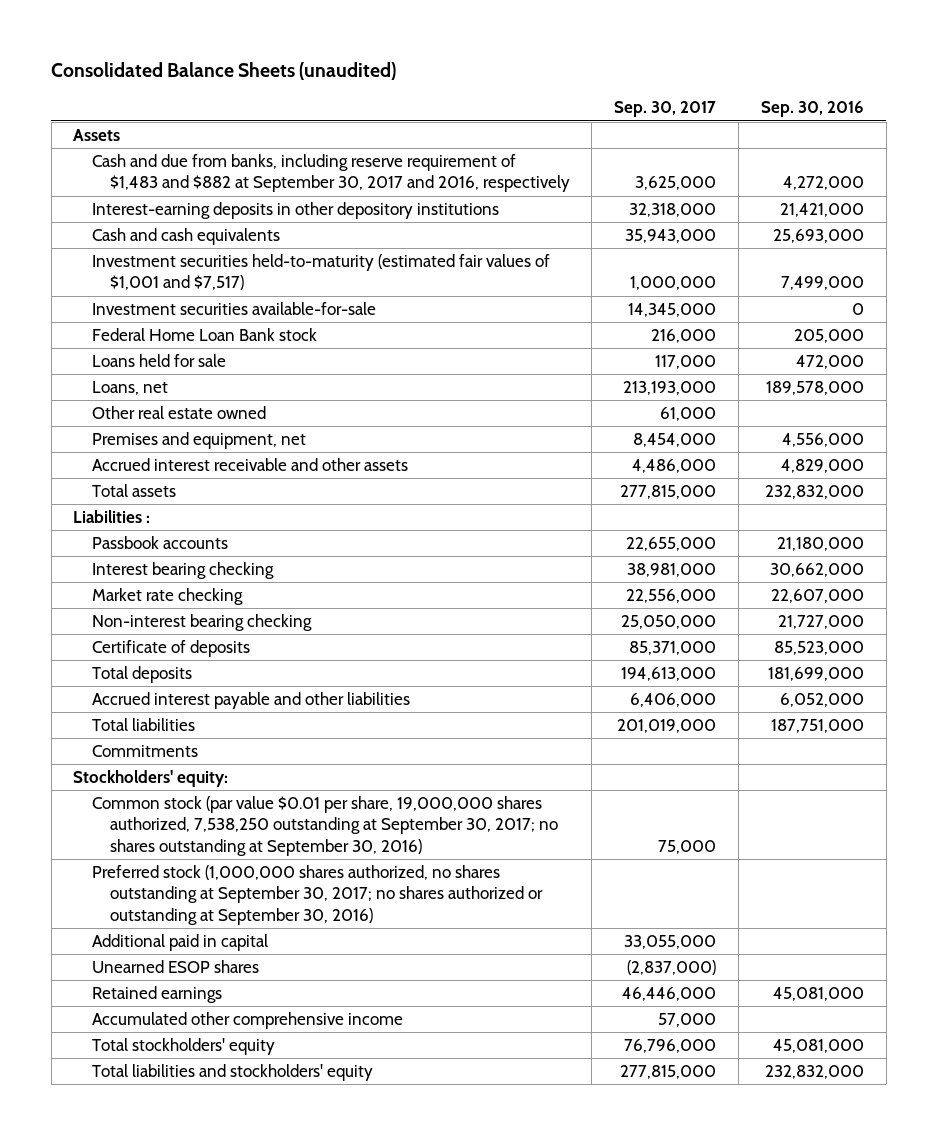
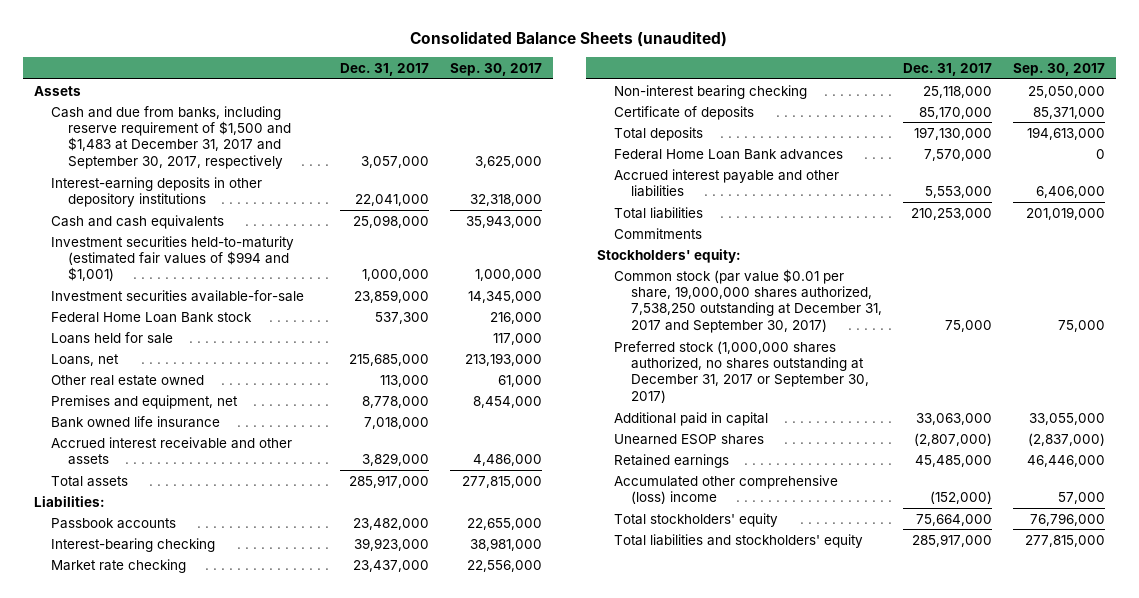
- | Sep. 30, 2017 | Sep. 30, 2016
+ | Dec. 31, 2017 | Sep. 30, 2017
- Cash and due from banks, including reserve requirement of $1,483 and $882 at September 30, 2017 and 2016, respectively | 3,625,000 | 4,272,000
+ Cash and due from banks, including reserve requirement of $1,500 and $1,483 at December 31, 2017 and September 30, 2017, respectively | 3,057,000 | 3,625,000
- Investment securities held-to-maturity (estimated fair values of $1,001 and $7,517) | 1,000,000 | 7,499,000
+ Investment securities held-to-maturity (estimated fair values of $994 and $1,001) | 1,000,000 | 1,000,000
+ Bank owned life insurance | 7,018,000 |
- Liabilities :
+ Liabilities:
- Interest bearing checking | 38,981,000 | 30,662,000
+ Interest-bearing checking | 39,923,000 | 38,981,000
+ Federal Home Loan Bank advances | 7,570,000 | 0
- Common stock (par value $0.01 per share, 19,000,000 shares authorized, 7,538,250 outstanding at September 30, 2017; no shares outstanding at September 30, 2016) | 75,000 |
- Preferred stock (1,000,000 shares authorized, no shares outstanding at September 30, 2017; no shares authorized or outstanding at September 30, 2016)
+ Common stock (par value $0.01 per share, 19,000,000 shares authorized, 7,538,250 outstanding at December 31, 2017 and September 30, 2017) | 75,000 | 75,000
+ Preferred stock (1,000,000 shares authorized, no shares outstanding at December 31, 2017 or September 30, 2017)
- Accumulated other comprehensive income | 57,000 |
+ Accumulated other comprehensive (loss) income | (152,000) | 57,000

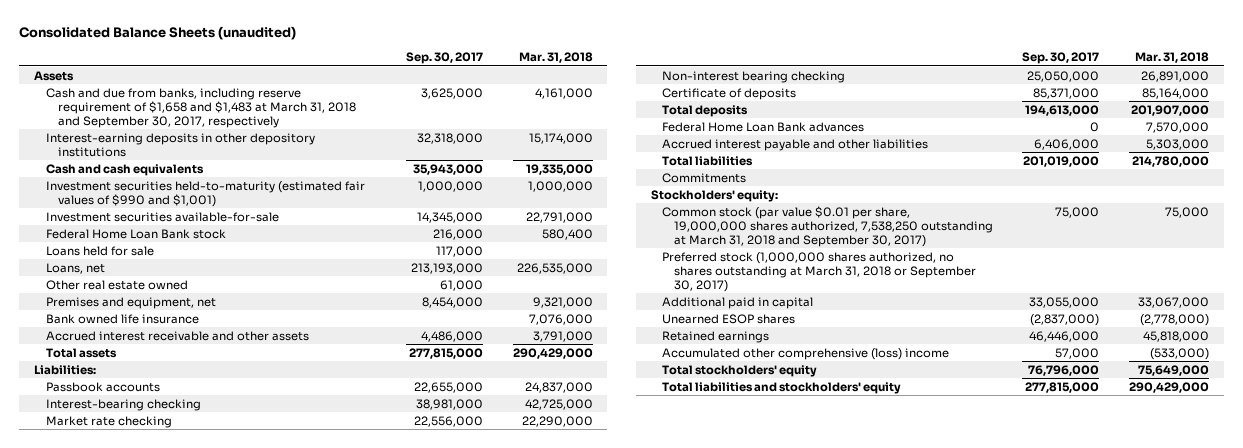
- | Dec. 31, 2017 | Sep. 30, 2017
+ | Sep. 30, 2017 | Mar. 31, 2018
- Cash and due from banks, including reserve requirement of $1,500 and $1,483 at December 31, 2017 and September 30, 2017, respectively | 3,057,000 | 3,625,000
+ Cash and due from banks, including reserve requirement of $1,658 and $1,483 at March 31, 2018 and September 30, 2017, respectively | 3,625,000 | 4,161,000
- Investment securities held-to-maturity (estimated fair values of $994 and $1,001) | 1,000,000 | 1,000,000
+ Investment securities held-to-maturity (estimated fair values of $990 and $1,001) | 1,000,000 | 1,000,000
- Common stock (par value $0.01 per share, 19,000,000 shares authorized, 7,538,250 outstanding at December 31, 2017 and September 30, 2017) | 75,000 | 75,000
- Preferred stock (1,000,000 shares authorized, no shares outstanding at December 31, 2017 or September 30, 2017)
+ Common stock (par value $0.01 per share, 19,000,000 shares authorized, 7,538,250 outstanding at March 31, 2018 and September 30, 2017) | 75,000 | 75,000
+ Preferred stock (1,000,000 shares authorized, no shares outstanding at March 31, 2018 or September 30, 2017)

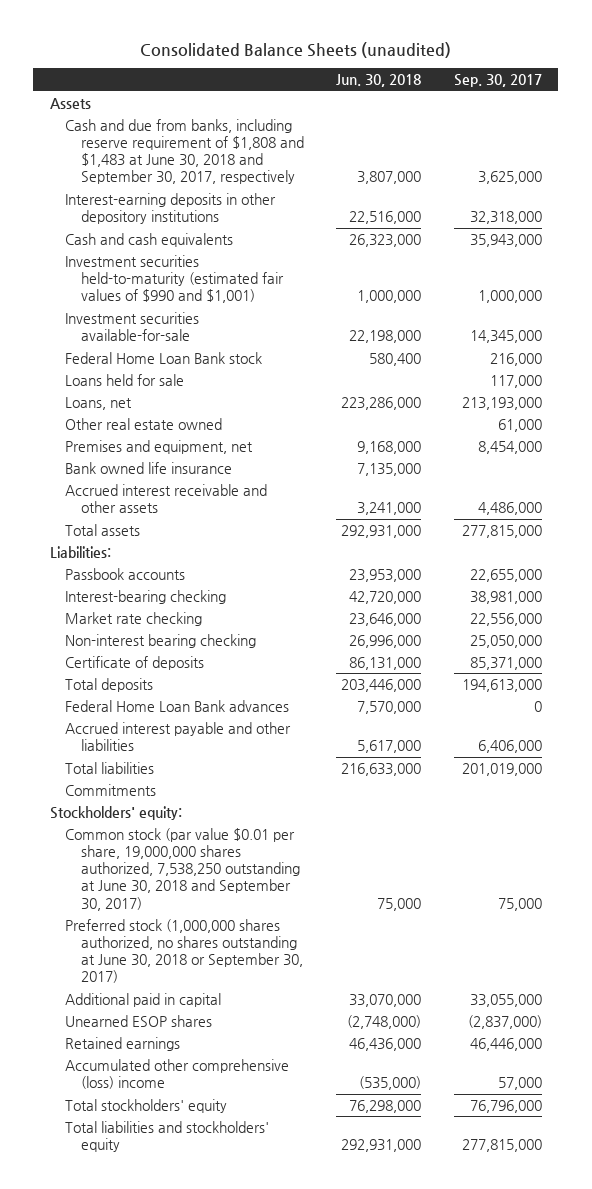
- | Sep. 30, 2017 | Mar. 31, 2018
+ | Jun. 30, 2018 | Sep. 30, 2017
- Cash and due from banks, including reserve requirement of $1,658 and $1,483 at March 31, 2018 and September 30, 2017, respectively | 3,625,000 | 4,161,000
+ Cash and due from banks, including reserve requirement of $1,808 and $1,483 at June 30, 2018 and September 30, 2017, respectively | 3,807,000 | 3,625,000
- Common stock (par value $0.01 per share, 19,000,000 shares authorized, 7,538,250 outstanding at March 31, 2018 and September 30, 2017) | 75,000 | 75,000
- Preferred stock (1,000,000 shares authorized, no shares outstanding at March 31, 2018 or September 30, 2017)
+ Common stock (par value $0.01 per share, 19,000,000 shares authorized, 7,538,250 outstanding at June 30, 2018 and September 30, 2017) | 75,000 | 75,000
+ Preferred stock (1,000,000 shares authorized, no shares outstanding at June 30, 2018 or September 30, 2017)

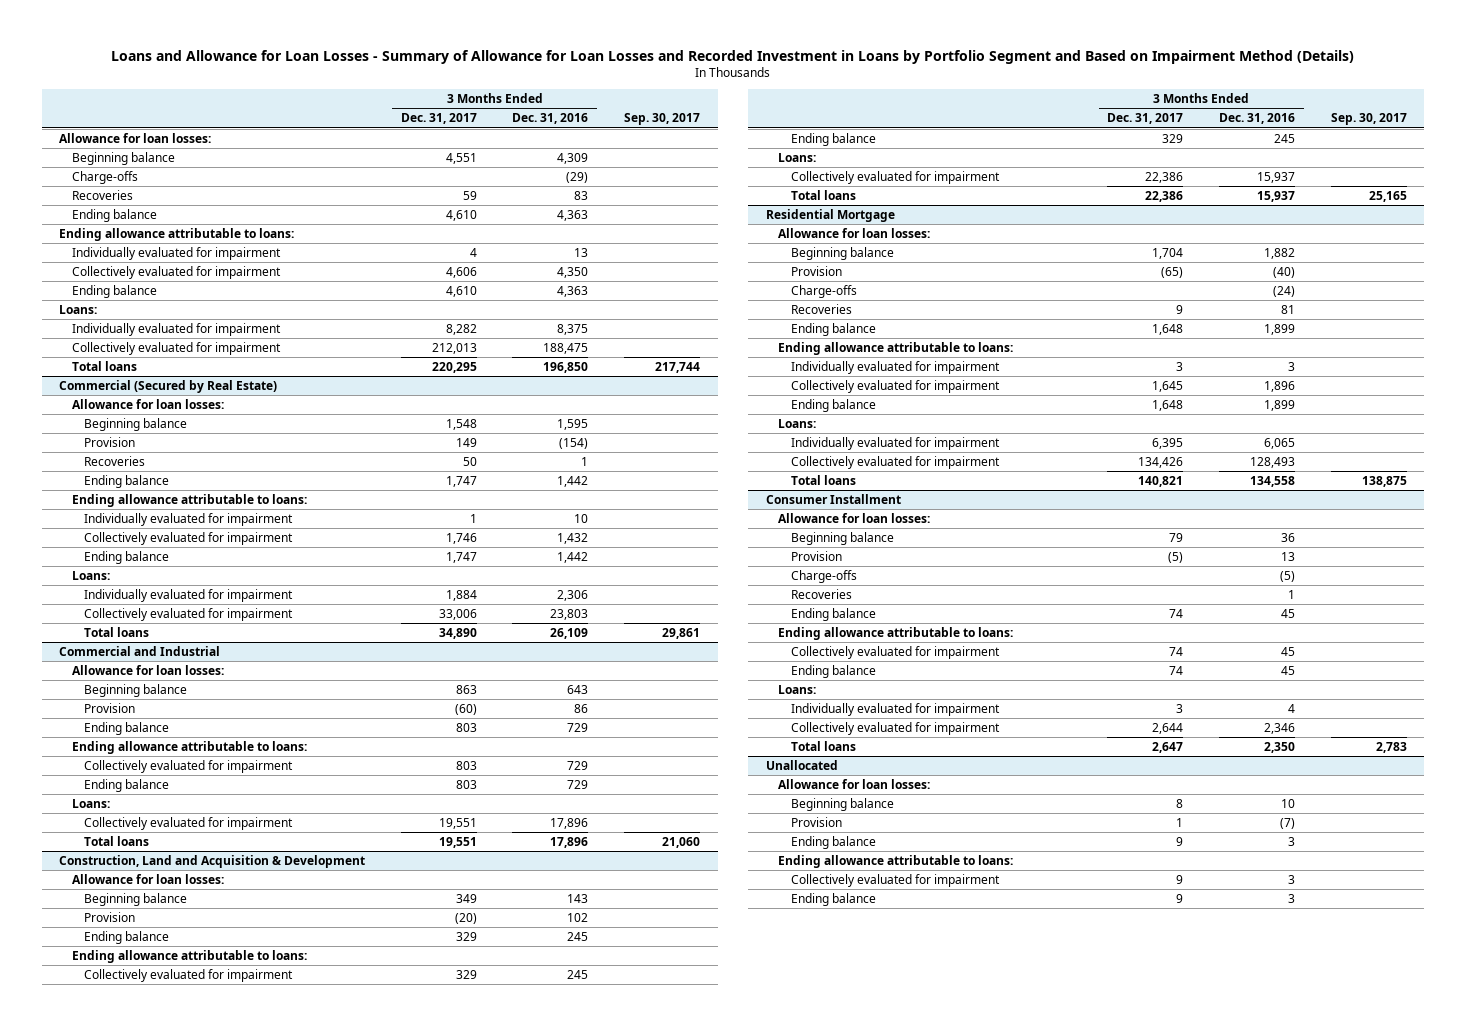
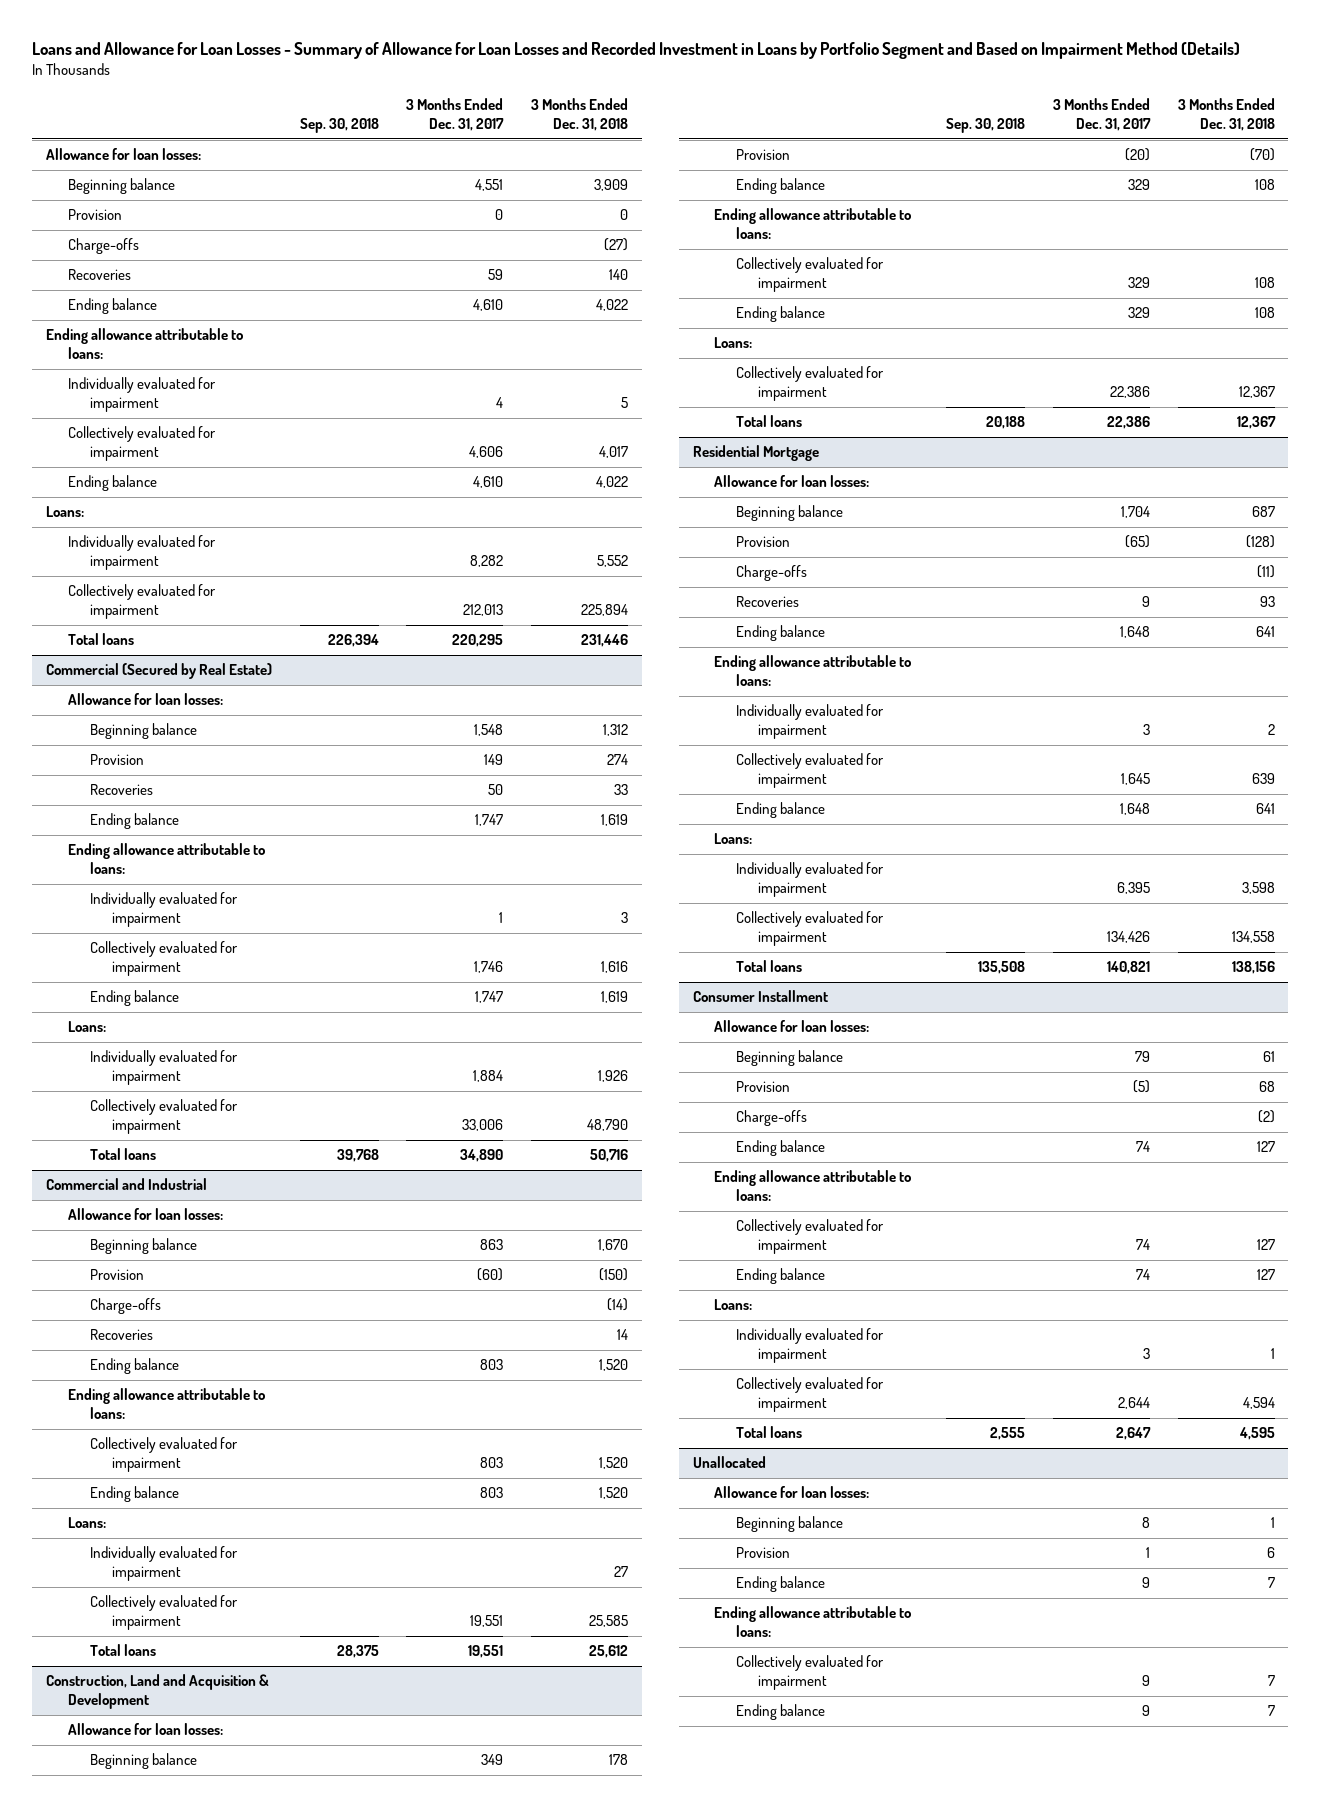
- | 3 Months Ended Dec. 31, 2017 | 3 Months Ended Dec. 31, 2016 | Sep. 30, 2017
+ | Sep. 30, 2018 | 3 Months Ended Dec. 31, 2017 | 3 Months Ended Dec. 31, 2018
+ Provision | | 0 | 0
@ Commercial and Industrial
+ Charge-offs | | | (14)
+ Recoveries | | | 14
+ Individually evaluated for impairment | | | 27
@ Consumer Installment
- Recoveries | | 1 |

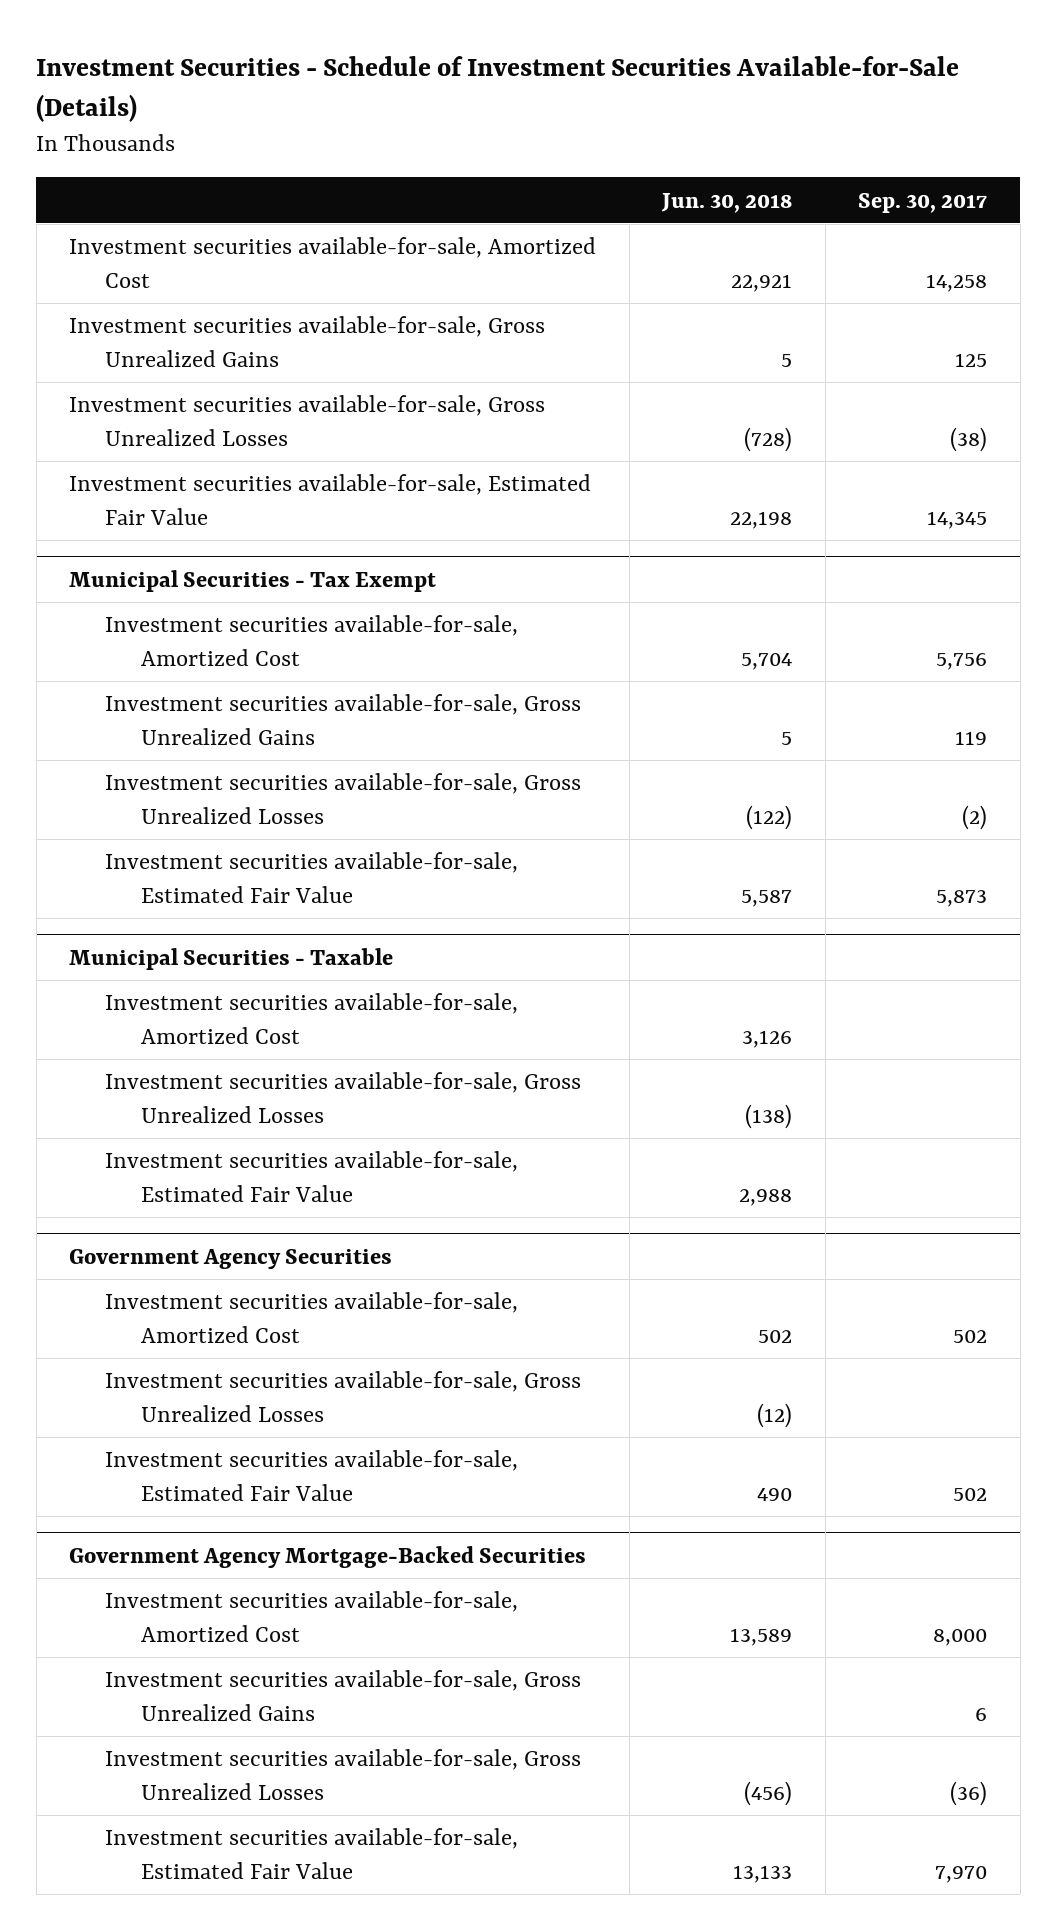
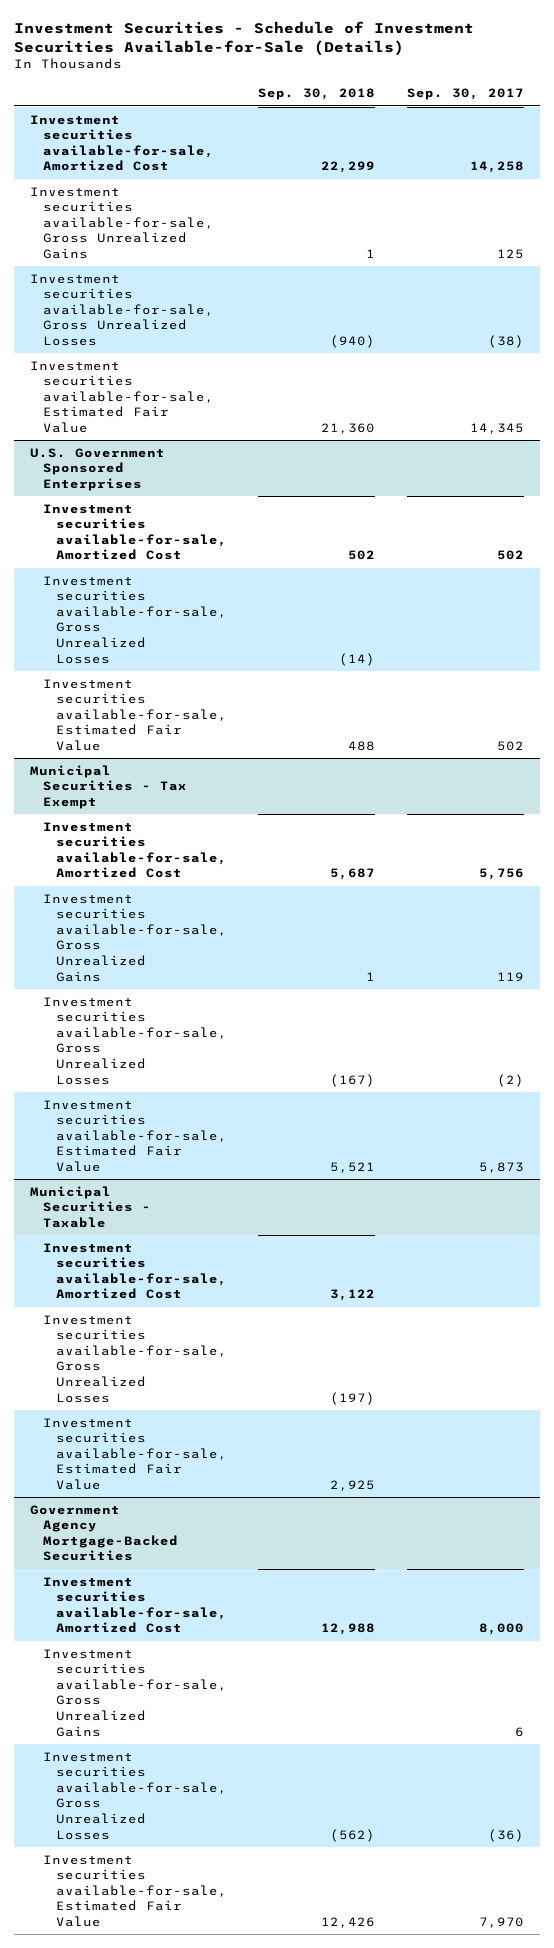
- | Jun. 30, 2018 | Sep. 30, 2017
+ | Sep. 30, 2018 | Sep. 30, 2017
+ U.S. Government Sponsored Enterprises
+ Investment securities available-for-sale, Amortized Cost | 502 | 502
+ Investment securities available-for-sale, Gross Unrealized Losses | (14) |
+ Investment securities available-for-sale, Estimated Fair Value | 488 | 502
- Government Agency Securities
- Investment securities available-for-sale, Amortized Cost | 502 | 502
- Investment securities available-for-sale, Gross Unrealized Losses | (12) |
- Investment securities available-for-sale, Estimated Fair Value | 490 | 502

